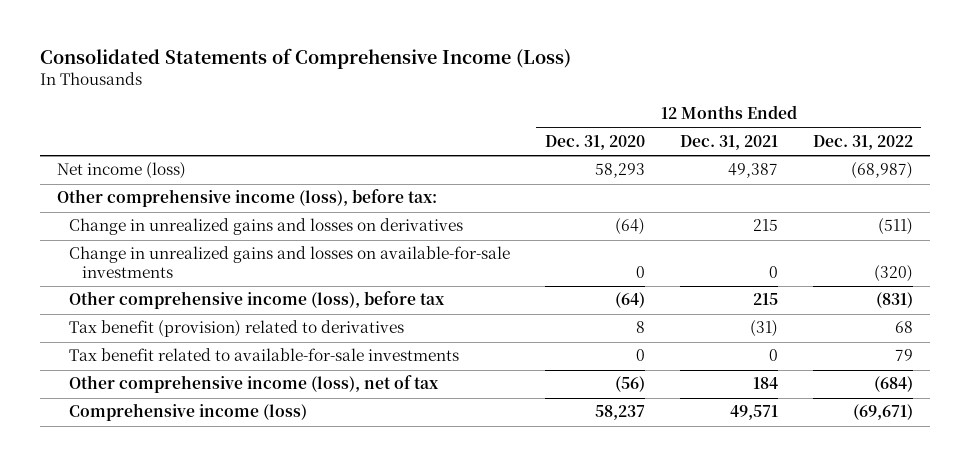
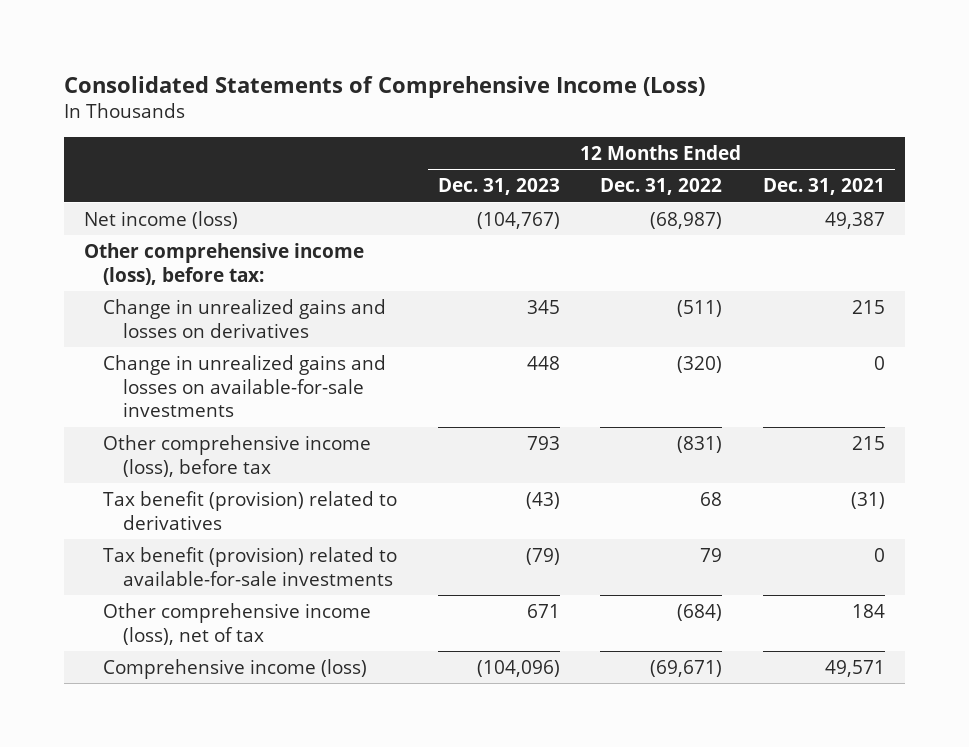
- | 12 Months Ended Dec. 31, 2020 | 12 Months Ended Dec. 31, 2021 | 12 Months Ended Dec. 31, 2022
+ | 12 Months Ended Dec. 31, 2023 | 12 Months Ended Dec. 31, 2022 | 12 Months Ended Dec. 31, 2021
- Tax benefit related to available-for-sale investments | 0 | 0 | 79
+ Tax benefit (provision) related to available-for-sale investments | (79) | 79 | 0

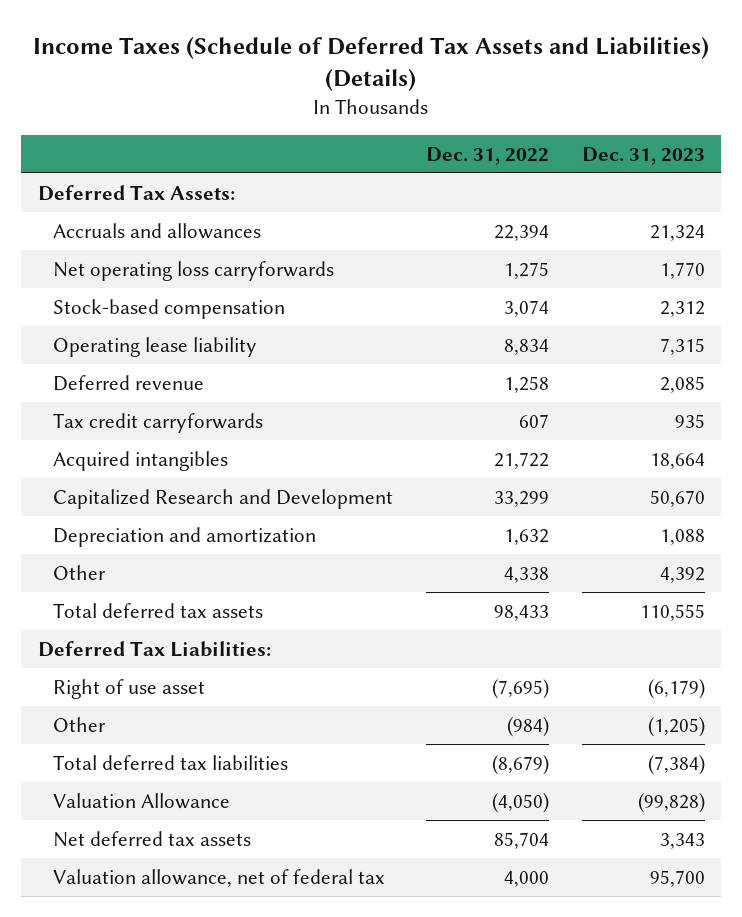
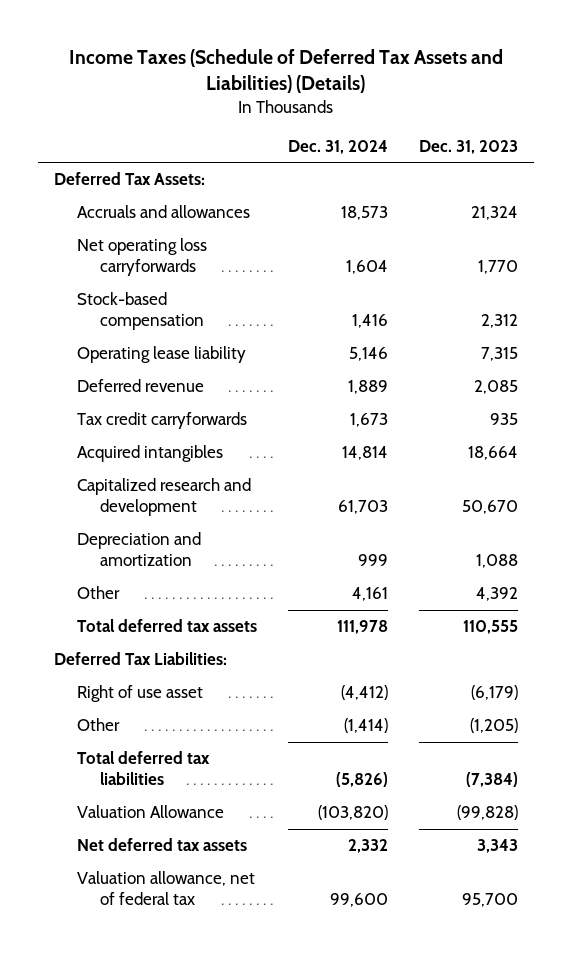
- | Dec. 31, 2022 | Dec. 31, 2023
+ | Dec. 31, 2024 | Dec. 31, 2023
- Capitalized Research and Development | 33,299 | 50,670
+ Capitalized research and development | 61,703 | 50,670

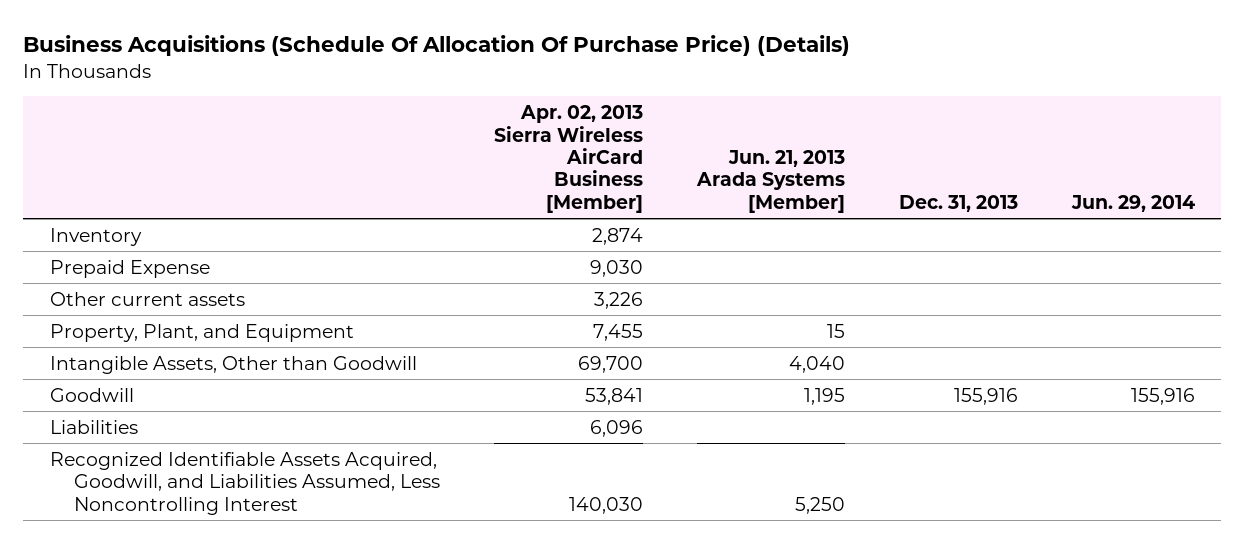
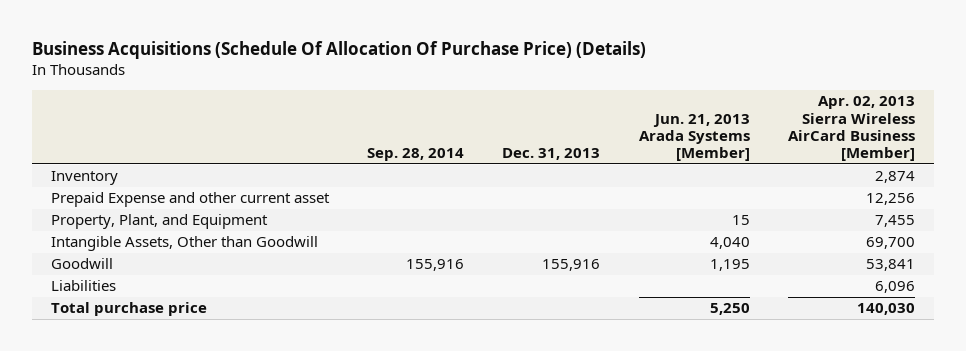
- | Apr. 02, 2013 Sierra Wireless AirCard Business [Member] | Jun. 21, 2013 Arada Systems [Member] | Dec. 31, 2013 | Jun. 29, 2014
+ | Sep. 28, 2014 | Dec. 31, 2013 | Jun. 21, 2013 Arada Systems [Member] | Apr. 02, 2013 Sierra Wireless AirCard Business [Member]
- Prepaid Expense | 9,030 | | |
- Other current assets | 3,226 | | |
+ Prepaid Expense and other current asset | | | | 12,256
- Recognized Identifiable Assets Acquired, Goodwill, and Liabilities Assumed, Less Noncontrolling Interest | 140,030 | 5,250 | |
+ Total purchase price | | | 5,250 | 140,030

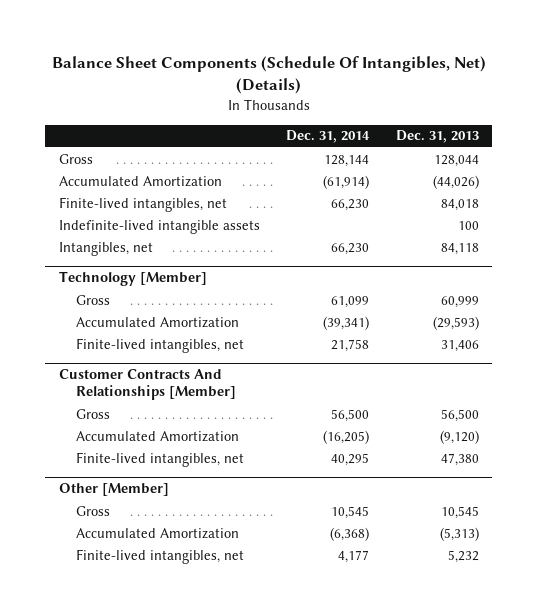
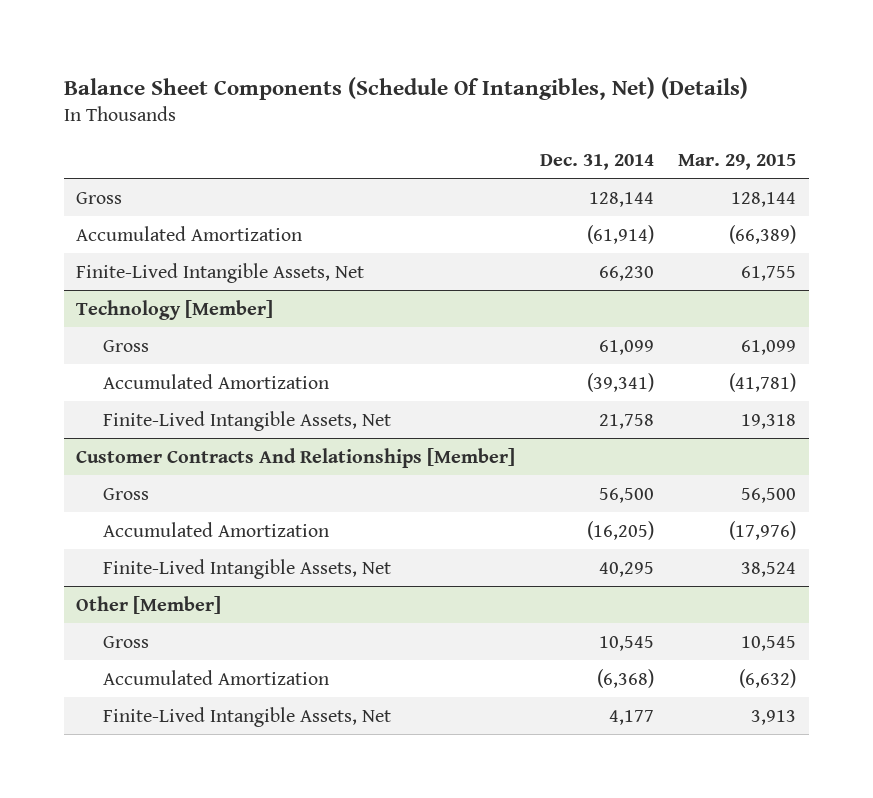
- | Dec. 31, 2014 | Dec. 31, 2013
+ | Dec. 31, 2014 | Mar. 29, 2015
- Finite-lived intangibles, net | 66,230 | 84,018
- Indefinite-lived intangible assets | | 100
- Intangibles, net | 66,230 | 84,118
+ Finite-Lived Intangible Assets, Net | 66,230 | 61,755
@ Technology [Member]
- Finite-lived intangibles, net | 21,758 | 31,406
+ Finite-Lived Intangible Assets, Net | 21,758 | 19,318
@ Customer Contracts And Relationships [Member]
- Finite-lived intangibles, net | 40,295 | 47,380
+ Finite-Lived Intangible Assets, Net | 40,295 | 38,524
@ Other [Member]
- Finite-lived intangibles, net | 4,177 | 5,232
+ Finite-Lived Intangible Assets, Net | 4,177 | 3,913

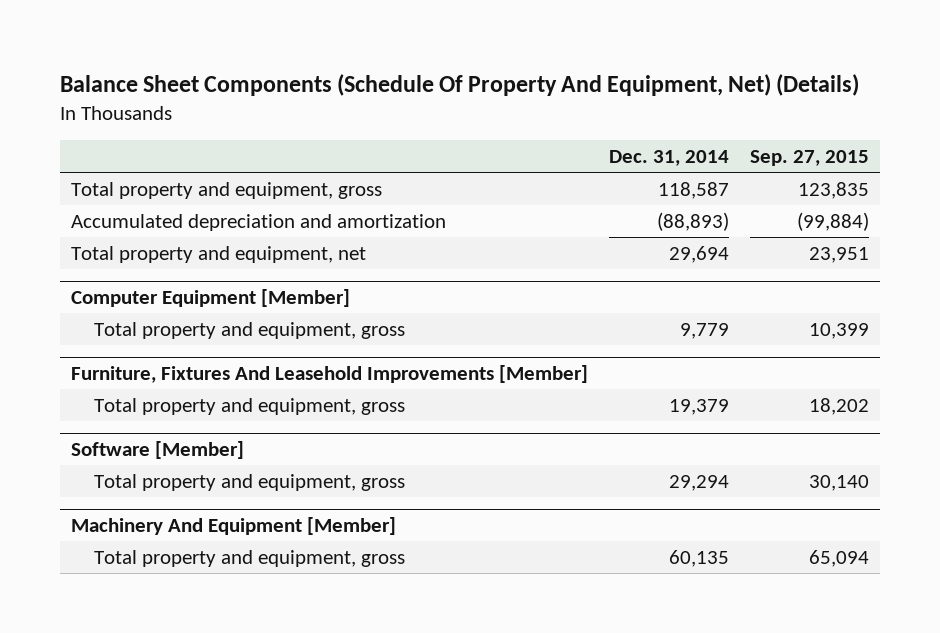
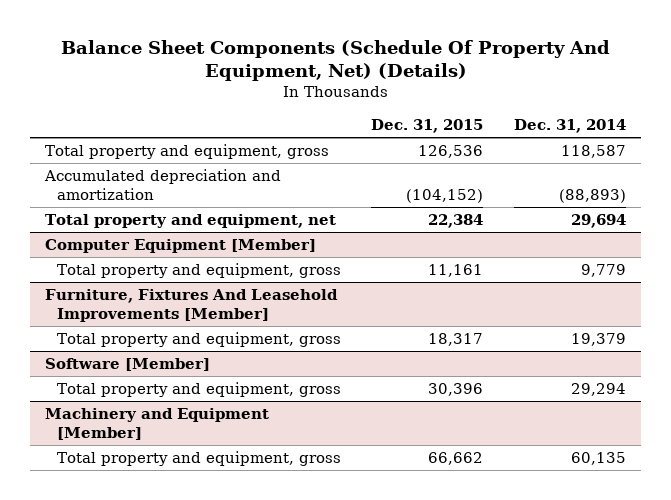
- | Dec. 31, 2014 | Sep. 27, 2015
+ | Dec. 31, 2015 | Dec. 31, 2014
- Machinery And Equipment [Member]
+ Machinery and Equipment [Member]

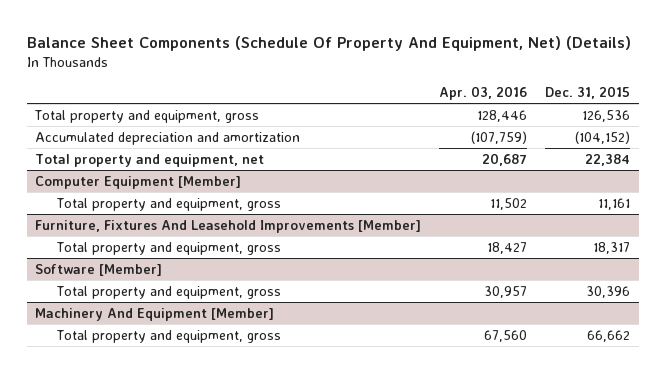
- | Dec. 31, 2015 | Dec. 31, 2014
+ | Apr. 03, 2016 | Dec. 31, 2015
- Machinery and Equipment [Member]
+ Machinery And Equipment [Member]

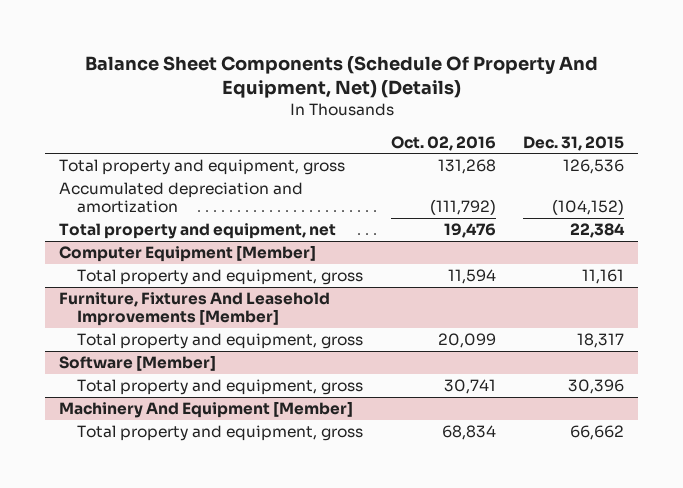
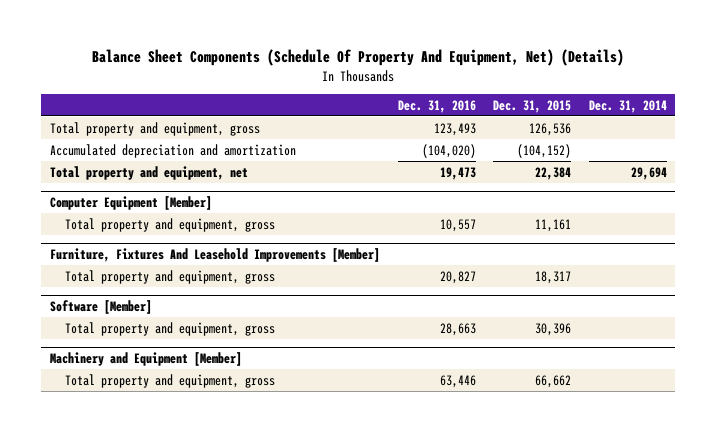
- | Oct. 02, 2016 | Dec. 31, 2015
+ | Dec. 31, 2016 | Dec. 31, 2015 | Dec. 31, 2014
- Machinery And Equipment [Member]
+ Machinery and Equipment [Member]

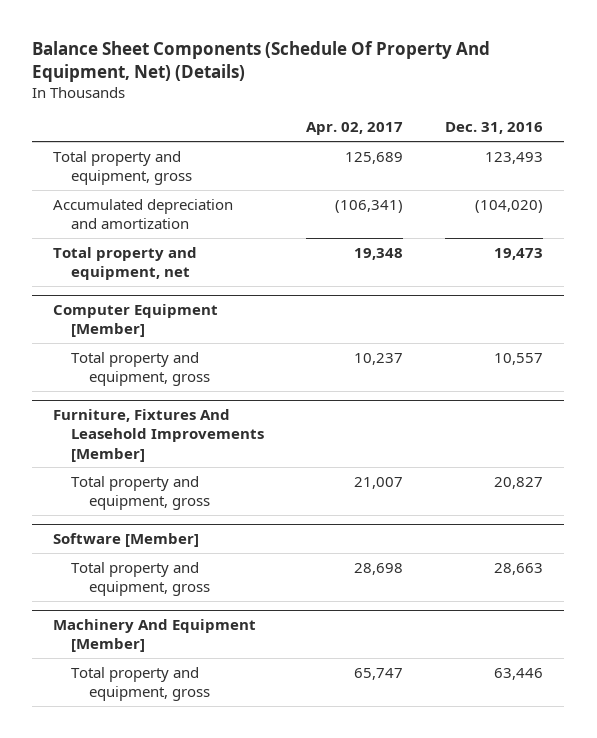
- | Dec. 31, 2016 | Dec. 31, 2015 | Dec. 31, 2014
+ | Apr. 02, 2017 | Dec. 31, 2016
- Machinery and Equipment [Member]
+ Machinery And Equipment [Member]

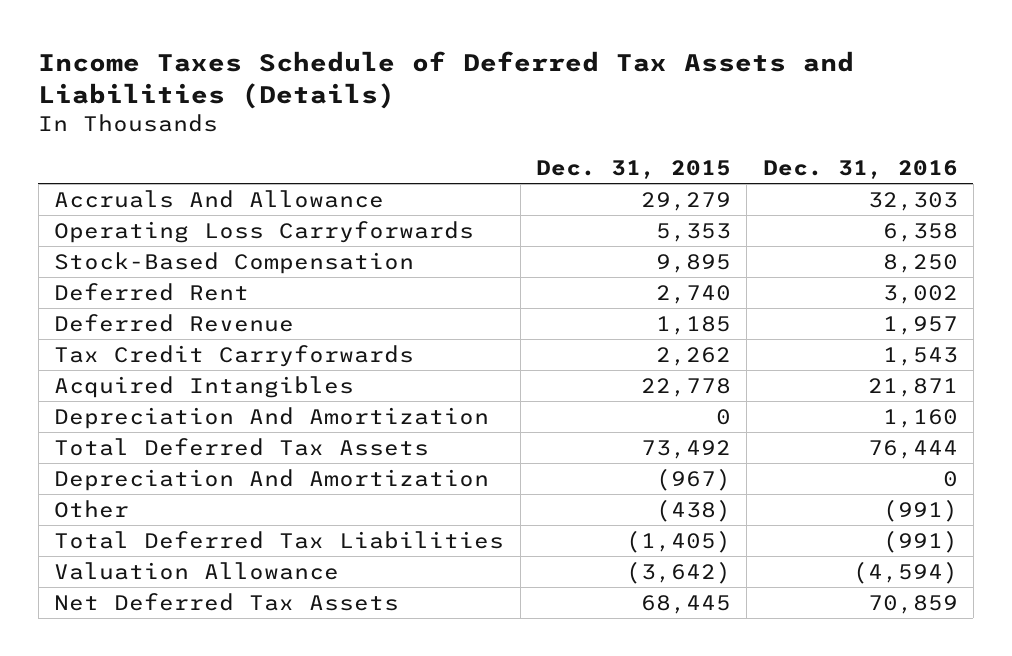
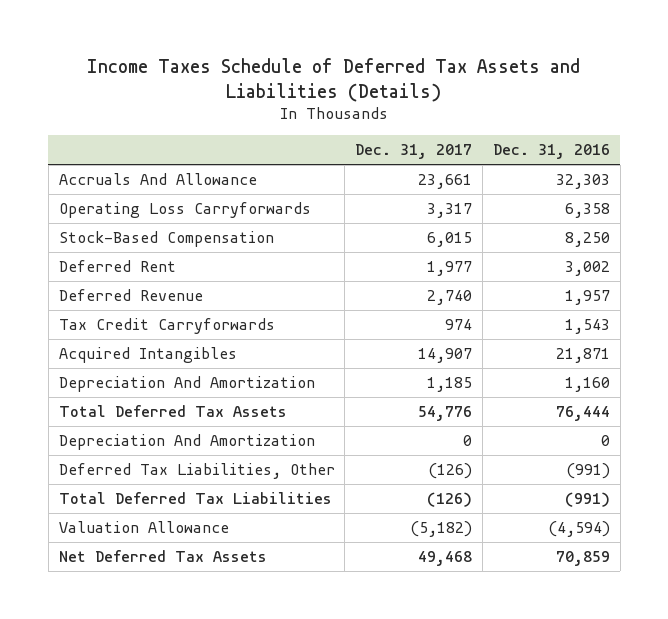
- | Dec. 31, 2015 | Dec. 31, 2016
+ | Dec. 31, 2017 | Dec. 31, 2016
- Other | (438) | (991)
+ Deferred Tax Liabilities, Other | (126) | (991)

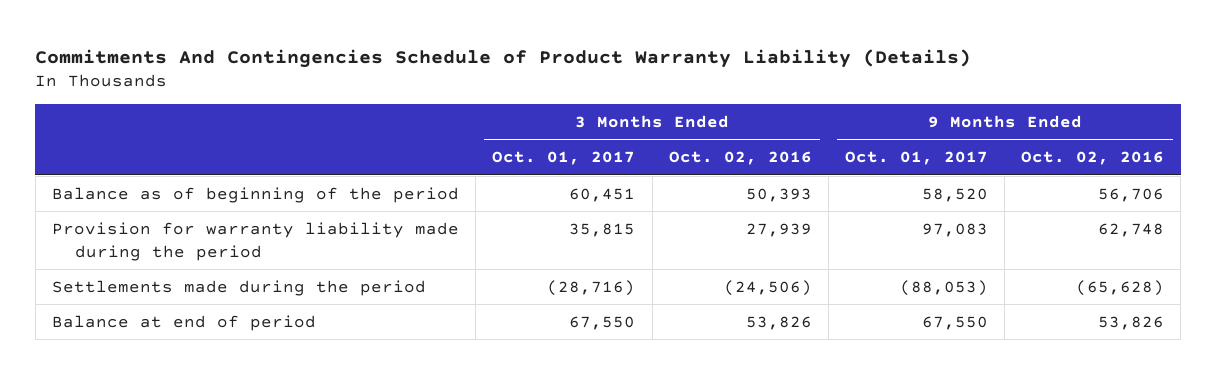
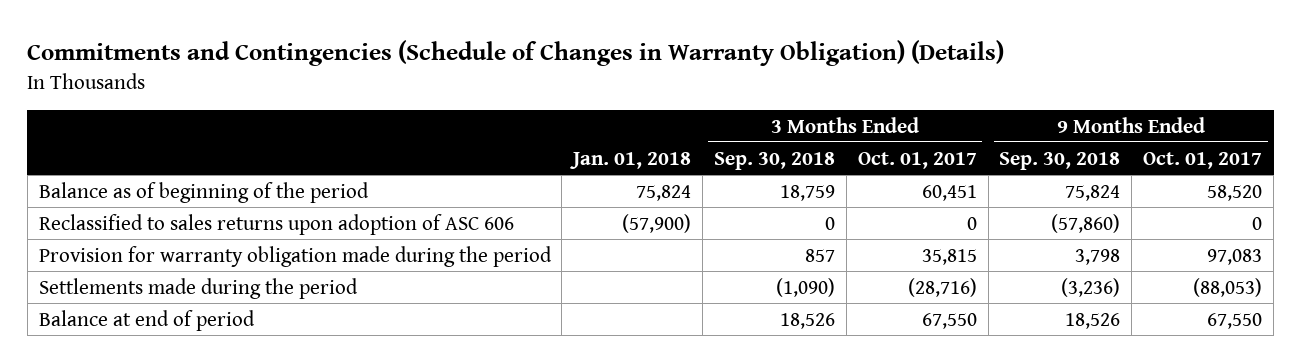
- Commitments And Contingencies Schedule of Product Warranty Liability (Details)
+ Commitments and Contingencies (Schedule of Changes in Warranty Obligation) (Details)
- | 3 Months Ended Oct. 01, 2017 | 3 Months Ended Oct. 02, 2016 | 9 Months Ended Oct. 01, 2017 | 9 Months Ended Oct. 02, 2016
+ | Jan. 01, 2018 | 3 Months Ended Sep. 30, 2018 | 3 Months Ended Oct. 01, 2017 | 9 Months Ended Sep. 30, 2018 | 9 Months Ended Oct. 01, 2017
- Provision for warranty liability made during the period | 35,815 | 27,939 | 97,083 | 62,748
+ Reclassified to sales returns upon adoption of ASC 606 | (57,900) | 0 | 0 | (57,860) | 0
+ Provision for warranty obligation made during the period | | 857 | 35,815 | 3,798 | 97,083

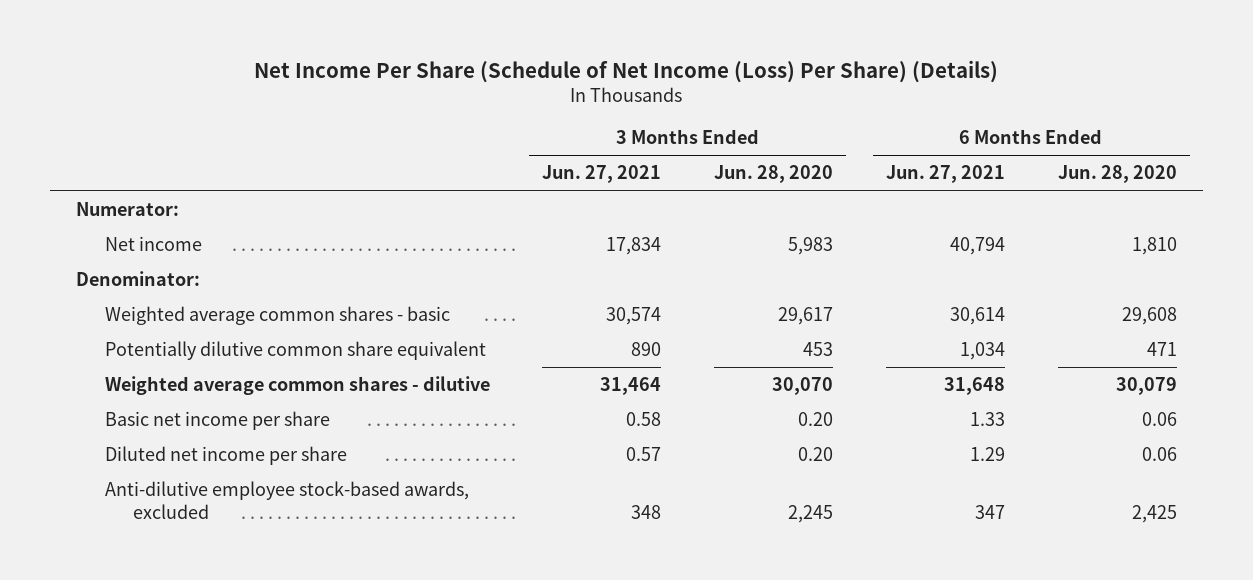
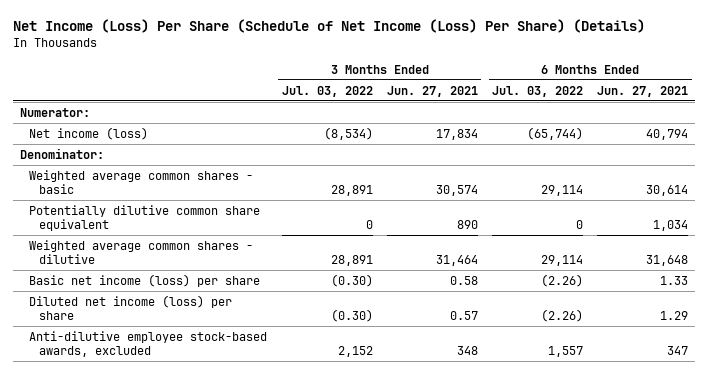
- Net Income Per Share (Schedule of Net Income (Loss) Per Share) (Details)
+ Net Income (Loss) Per Share (Schedule of Net Income (Loss) Per Share) (Details)
- | 3 Months Ended Jun. 27, 2021 | 3 Months Ended Jun. 28, 2020 | 6 Months Ended Jun. 27, 2021 | 6 Months Ended Jun. 28, 2020
+ | 3 Months Ended Jul. 03, 2022 | 3 Months Ended Jun. 27, 2021 | 6 Months Ended Jul. 03, 2022 | 6 Months Ended Jun. 27, 2021
- Net income | 17,834 | 5,983 | 40,794 | 1,810
+ Net income (loss) | (8,534) | 17,834 | (65,744) | 40,794
- Basic net income per share | 0.58 | 0.20 | 1.33 | 0.06
- Diluted net income per share | 0.57 | 0.20 | 1.29 | 0.06
+ Basic net income (loss) per share | (0.30) | 0.58 | (2.26) | 1.33
+ Diluted net income (loss) per share | (0.30) | 0.57 | (2.26) | 1.29

